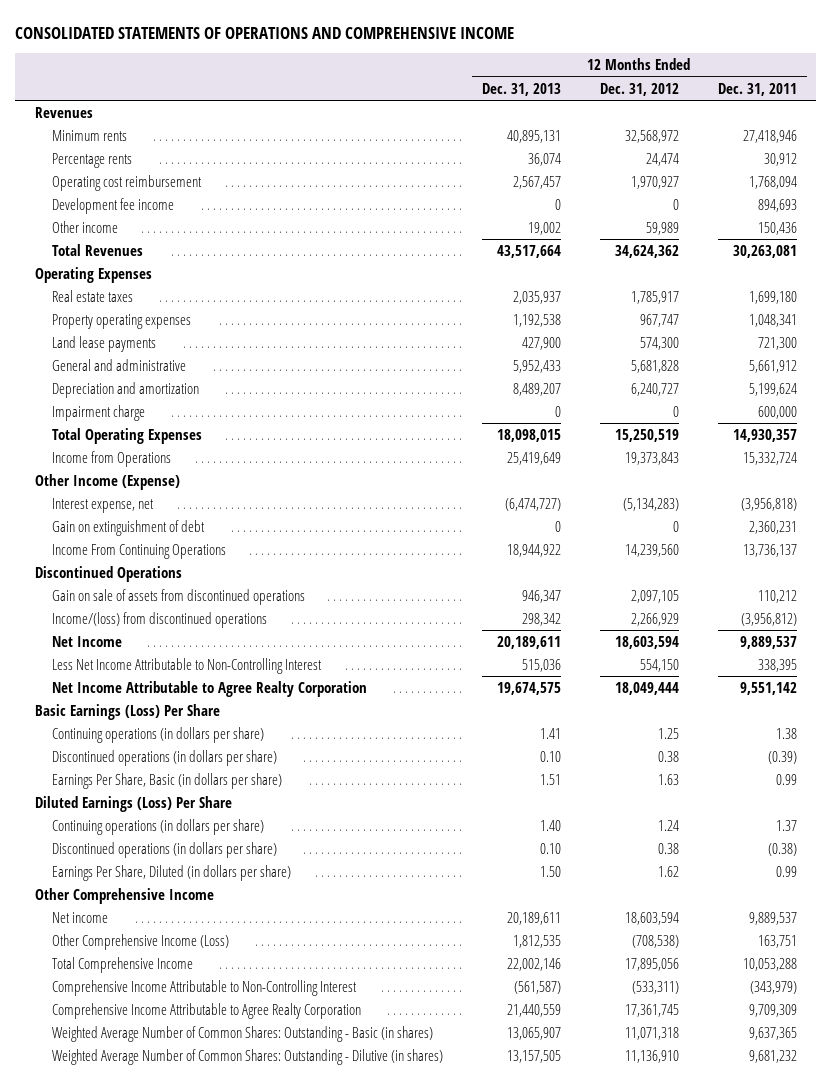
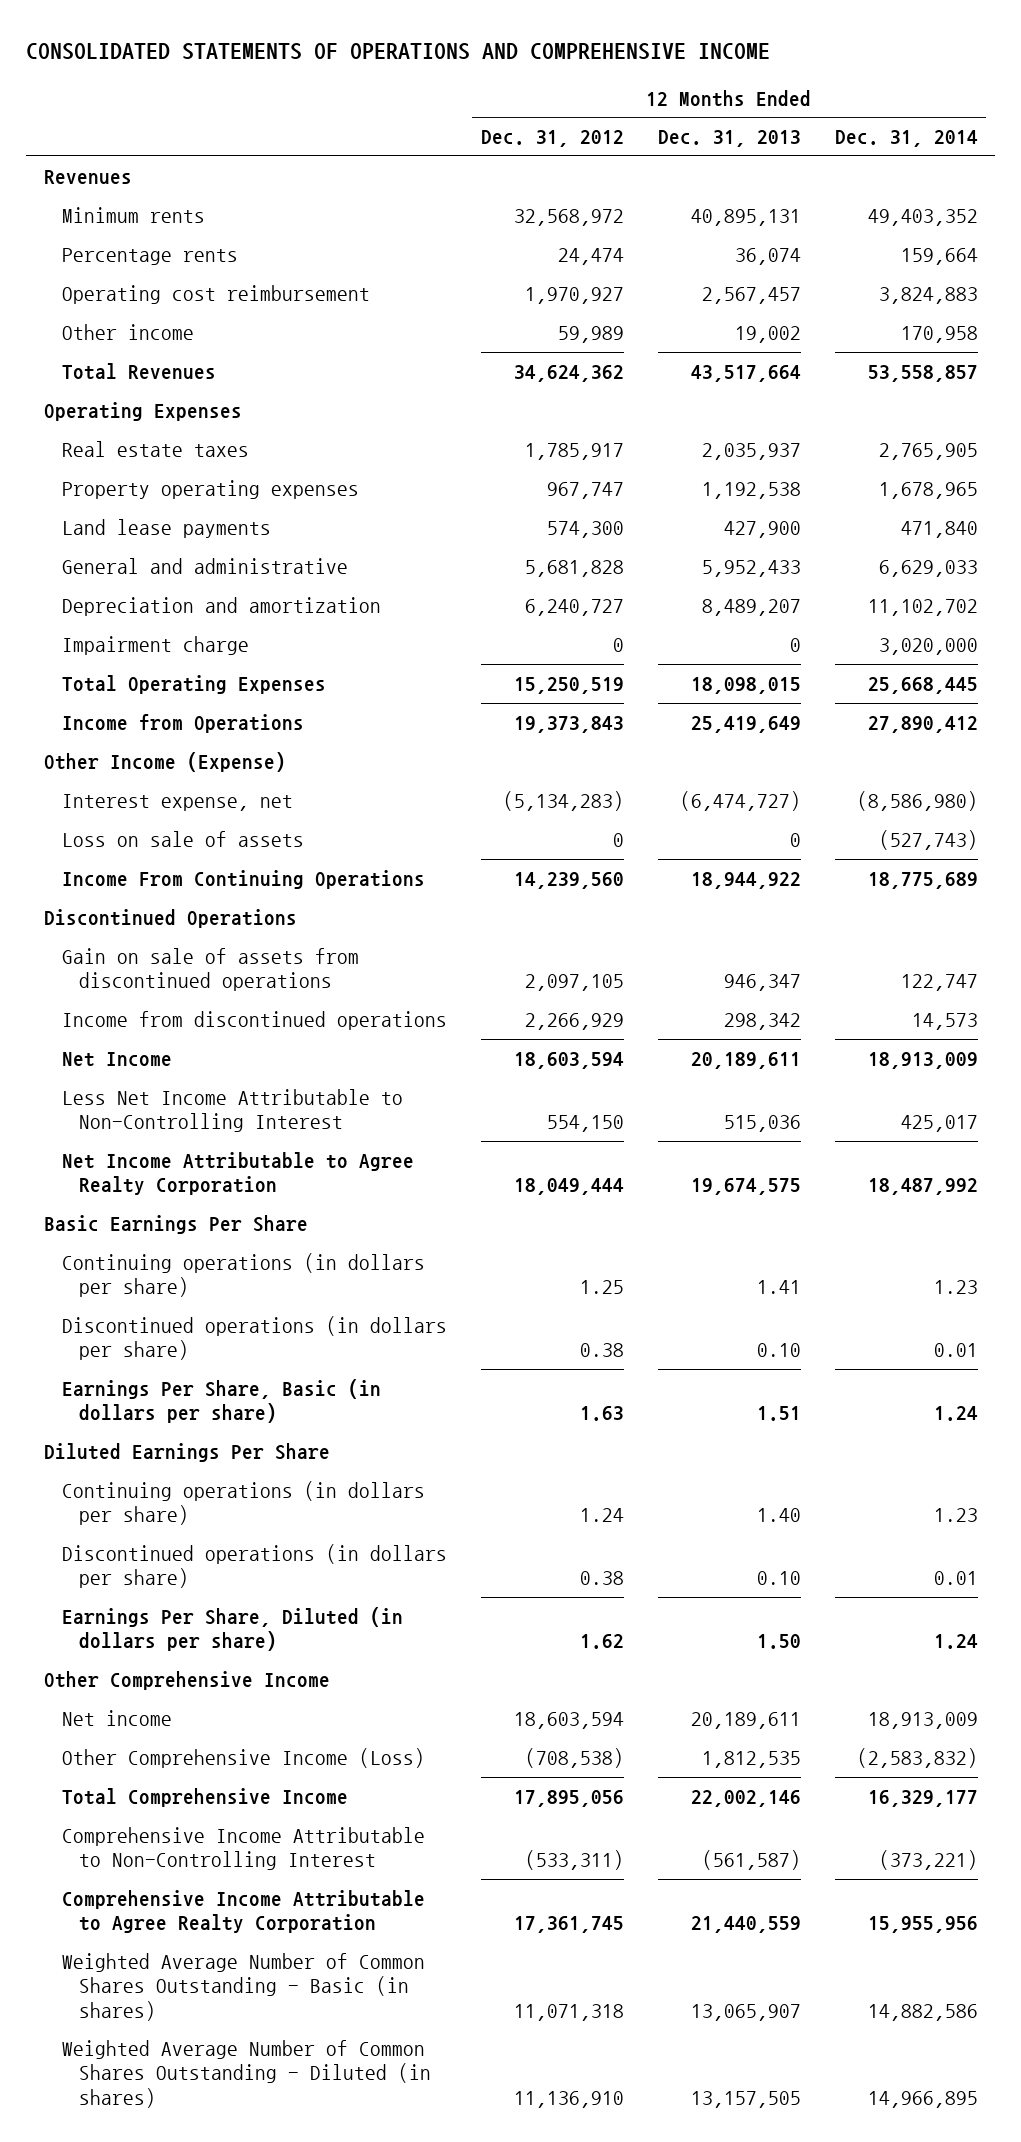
- | 12 Months Ended Dec. 31, 2013 | 12 Months Ended Dec. 31, 2012 | 12 Months Ended Dec. 31, 2011
+ | 12 Months Ended Dec. 31, 2012 | 12 Months Ended Dec. 31, 2013 | 12 Months Ended Dec. 31, 2014
- Development fee income | 0 | 0 | 894,693
- Gain on extinguishment of debt | 0 | 0 | 2,360,231
+ Loss on sale of assets | 0 | 0 | (527,743)
- Income/(loss) from discontinued operations | 298,342 | 2,266,929 | (3,956,812)
+ Income from discontinued operations | 2,266,929 | 298,342 | 14,573
- Basic Earnings (Loss) Per Share
+ Basic Earnings Per Share
- Diluted Earnings (Loss) Per Share
+ Diluted Earnings Per Share
- Weighted Average Number of Common Shares: Outstanding - Basic (in shares) | 13,065,907 | 11,071,318 | 9,637,365
- Weighted Average Number of Common Shares: Outstanding - Dilutive (in shares) | 13,157,505 | 11,136,910 | 9,681,232
+ Weighted Average Number of Common Shares Outstanding - Basic (in shares) | 11,071,318 | 13,065,907 | 14,882,586
+ Weighted Average Number of Common Shares Outstanding - Diluted (in shares) | 11,136,910 | 13,157,505 | 14,966,895

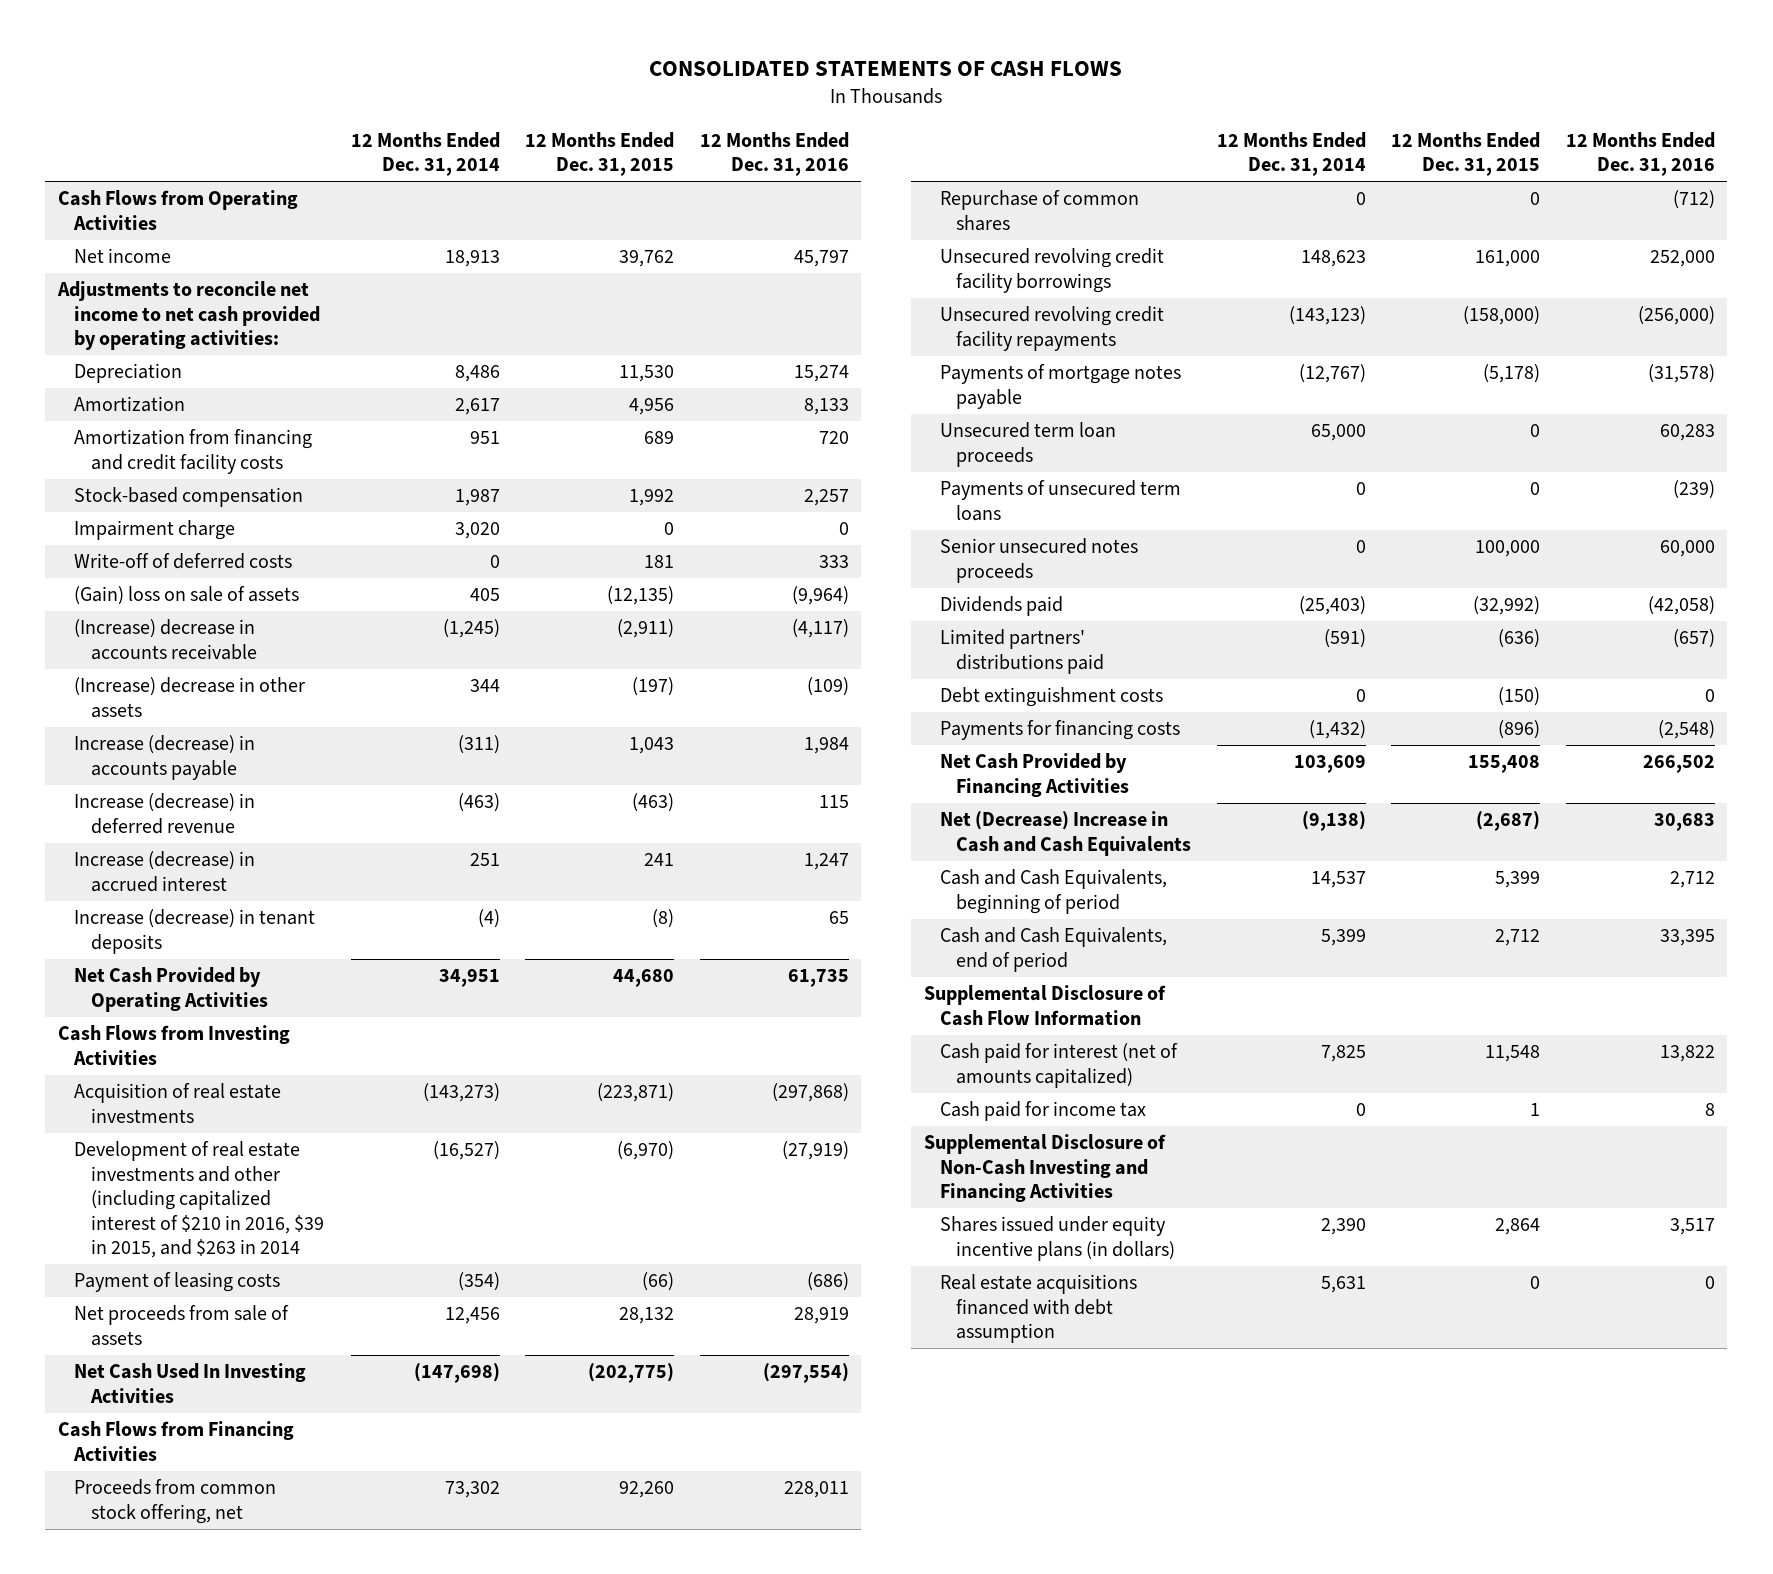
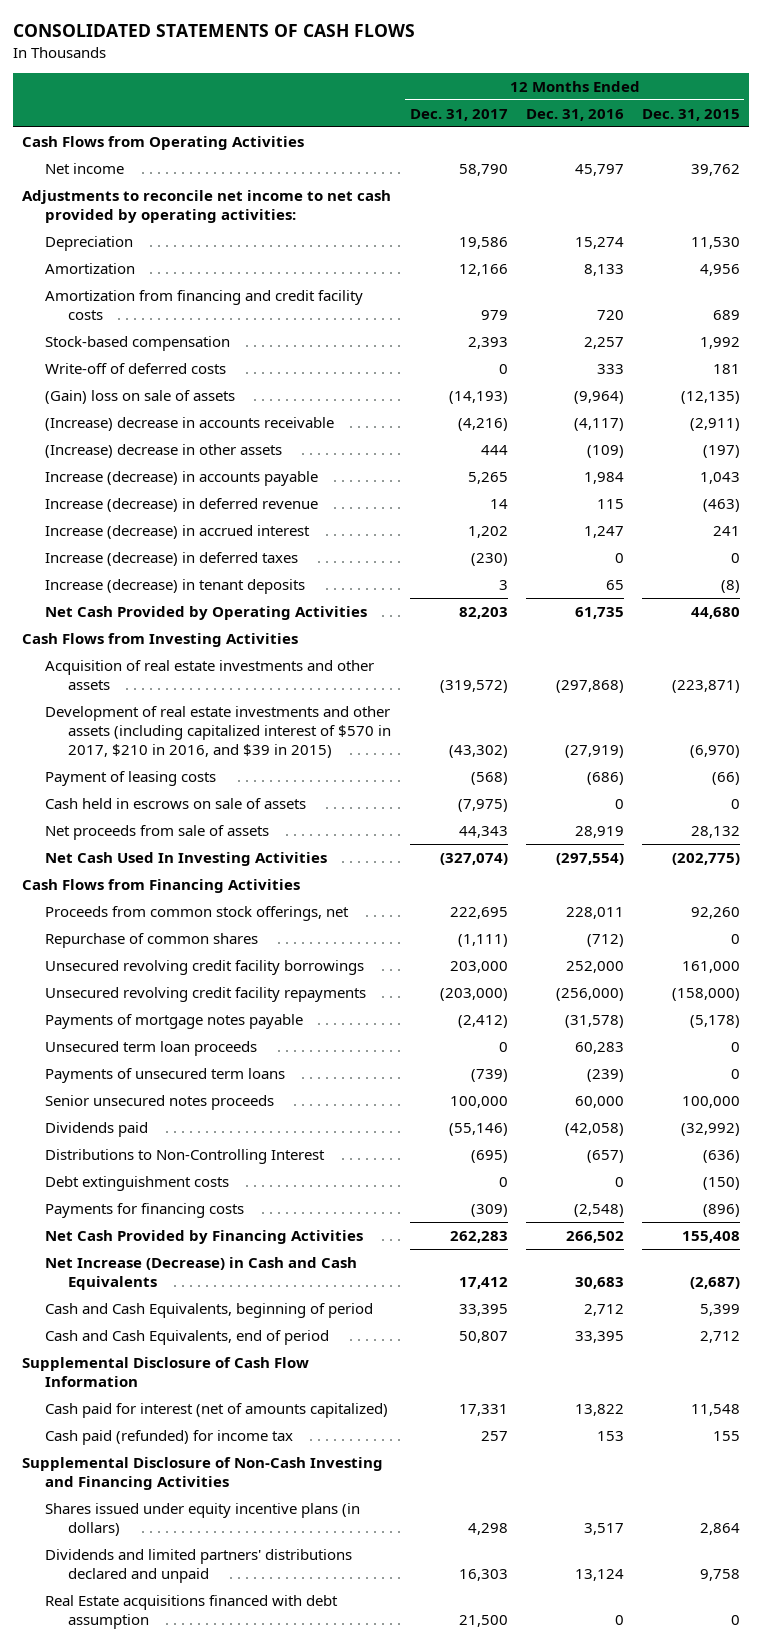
- | 12 Months Ended Dec. 31, 2014 | 12 Months Ended Dec. 31, 2015 | 12 Months Ended Dec. 31, 2016
+ | 12 Months Ended Dec. 31, 2017 | 12 Months Ended Dec. 31, 2016 | 12 Months Ended Dec. 31, 2015
- Impairment charge | 3,020 | 0 | 0
+ Increase (decrease) in deferred taxes | (230) | 0 | 0
- Acquisition of real estate investments | (143,273) | (223,871) | (297,868)
- Development of real estate investments and other (including capitalized interest of $210 in 2016, $39 in 2015, and $263 in 2014 | (16,527) | (6,970) | (27,919)
+ Acquisition of real estate investments and other assets | (319,572) | (297,868) | (223,871)
+ Development of real estate investments and other assets (including capitalized interest of $570 in 2017, $210 in 2016, and $39 in 2015) | (43,302) | (27,919) | (6,970)
+ Cash held in escrows on sale of assets | (7,975) | 0 | 0
- Proceeds from common stock offering, net | 73,302 | 92,260 | 228,011
+ Proceeds from common stock offerings, net | 222,695 | 228,011 | 92,260
- Limited partners' distributions paid | (591) | (636) | (657)
+ Distributions to Non-Controlling Interest | (695) | (657) | (636)
- Net (Decrease) Increase in Cash and Cash Equivalents | (9,138) | (2,687) | 30,683
+ Net Increase (Decrease) in Cash and Cash Equivalents | 17,412 | 30,683 | (2,687)
- Cash paid for income tax | 0 | 1 | 8
+ Cash paid (refunded) for income tax | 257 | 153 | 155
- Real estate acquisitions financed with debt assumption | 5,631 | 0 | 0
+ Dividends and limited partners' distributions declared and unpaid | 16,303 | 13,124 | 9,758
+ Real Estate acquisitions financed with debt assumption | 21,500 | 0 | 0

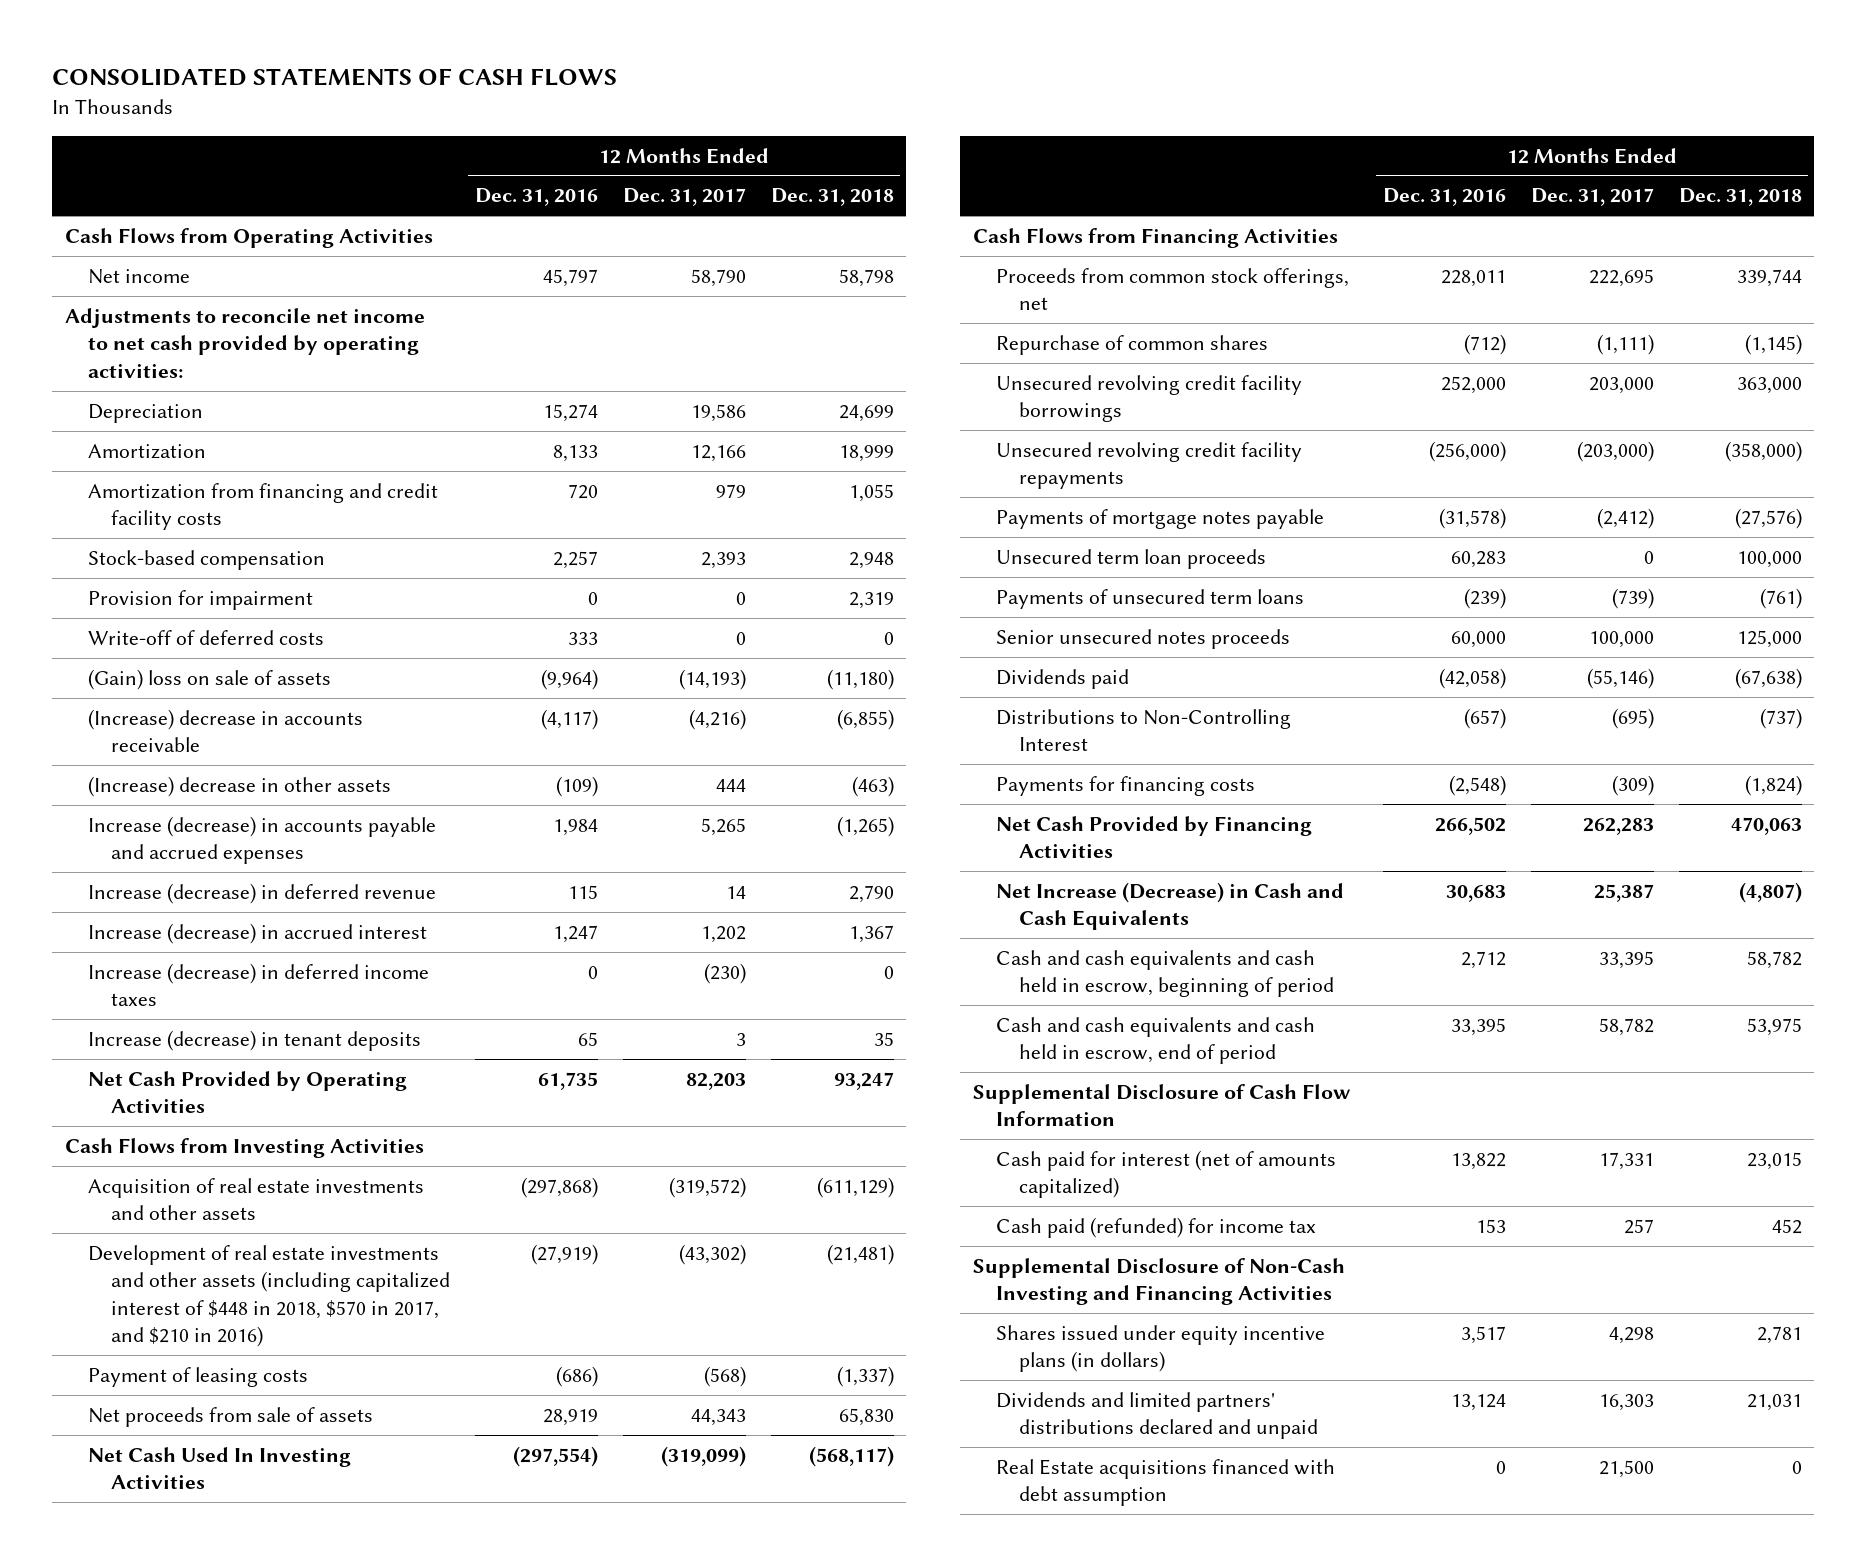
- | 12 Months Ended Dec. 31, 2017 | 12 Months Ended Dec. 31, 2016 | 12 Months Ended Dec. 31, 2015
+ | 12 Months Ended Dec. 31, 2016 | 12 Months Ended Dec. 31, 2017 | 12 Months Ended Dec. 31, 2018
+ Provision for impairment | 0 | 0 | 2,319
- Increase (decrease) in accounts payable | 5,265 | 1,984 | 1,043
+ Increase (decrease) in accounts payable and accrued expenses | 1,984 | 5,265 | (1,265)
- Increase (decrease) in deferred taxes | (230) | 0 | 0
+ Increase (decrease) in deferred income taxes | 0 | (230) | 0
- Development of real estate investments and other assets (including capitalized interest of $570 in 2017, $210 in 2016, and $39 in 2015) | (43,302) | (27,919) | (6,970)
+ Development of real estate investments and other assets (including capitalized interest of $448 in 2018, $570 in 2017, and $210 in 2016) | (27,919) | (43,302) | (21,481)
- Cash held in escrows on sale of assets | (7,975) | 0 | 0
- Net Cash Used In Investing Activities | (327,074) | (297,554) | (202,775)
+ Net Cash Used In Investing Activities | (297,554) | (319,099) | (568,117)
- Debt extinguishment costs | 0 | 0 | (150)
- Net Increase (Decrease) in Cash and Cash Equivalents | 17,412 | 30,683 | (2,687)
- Cash and Cash Equivalents, beginning of period | 33,395 | 2,712 | 5,399
- Cash and Cash Equivalents, end of period | 50,807 | 33,395 | 2,712
+ Net Increase (Decrease) in Cash and Cash Equivalents | 30,683 | 25,387 | (4,807)
+ Cash and cash equivalents and cash held in escrow, beginning of period | 2,712 | 33,395 | 58,782
+ Cash and cash equivalents and cash held in escrow, end of period | 33,395 | 58,782 | 53,975

